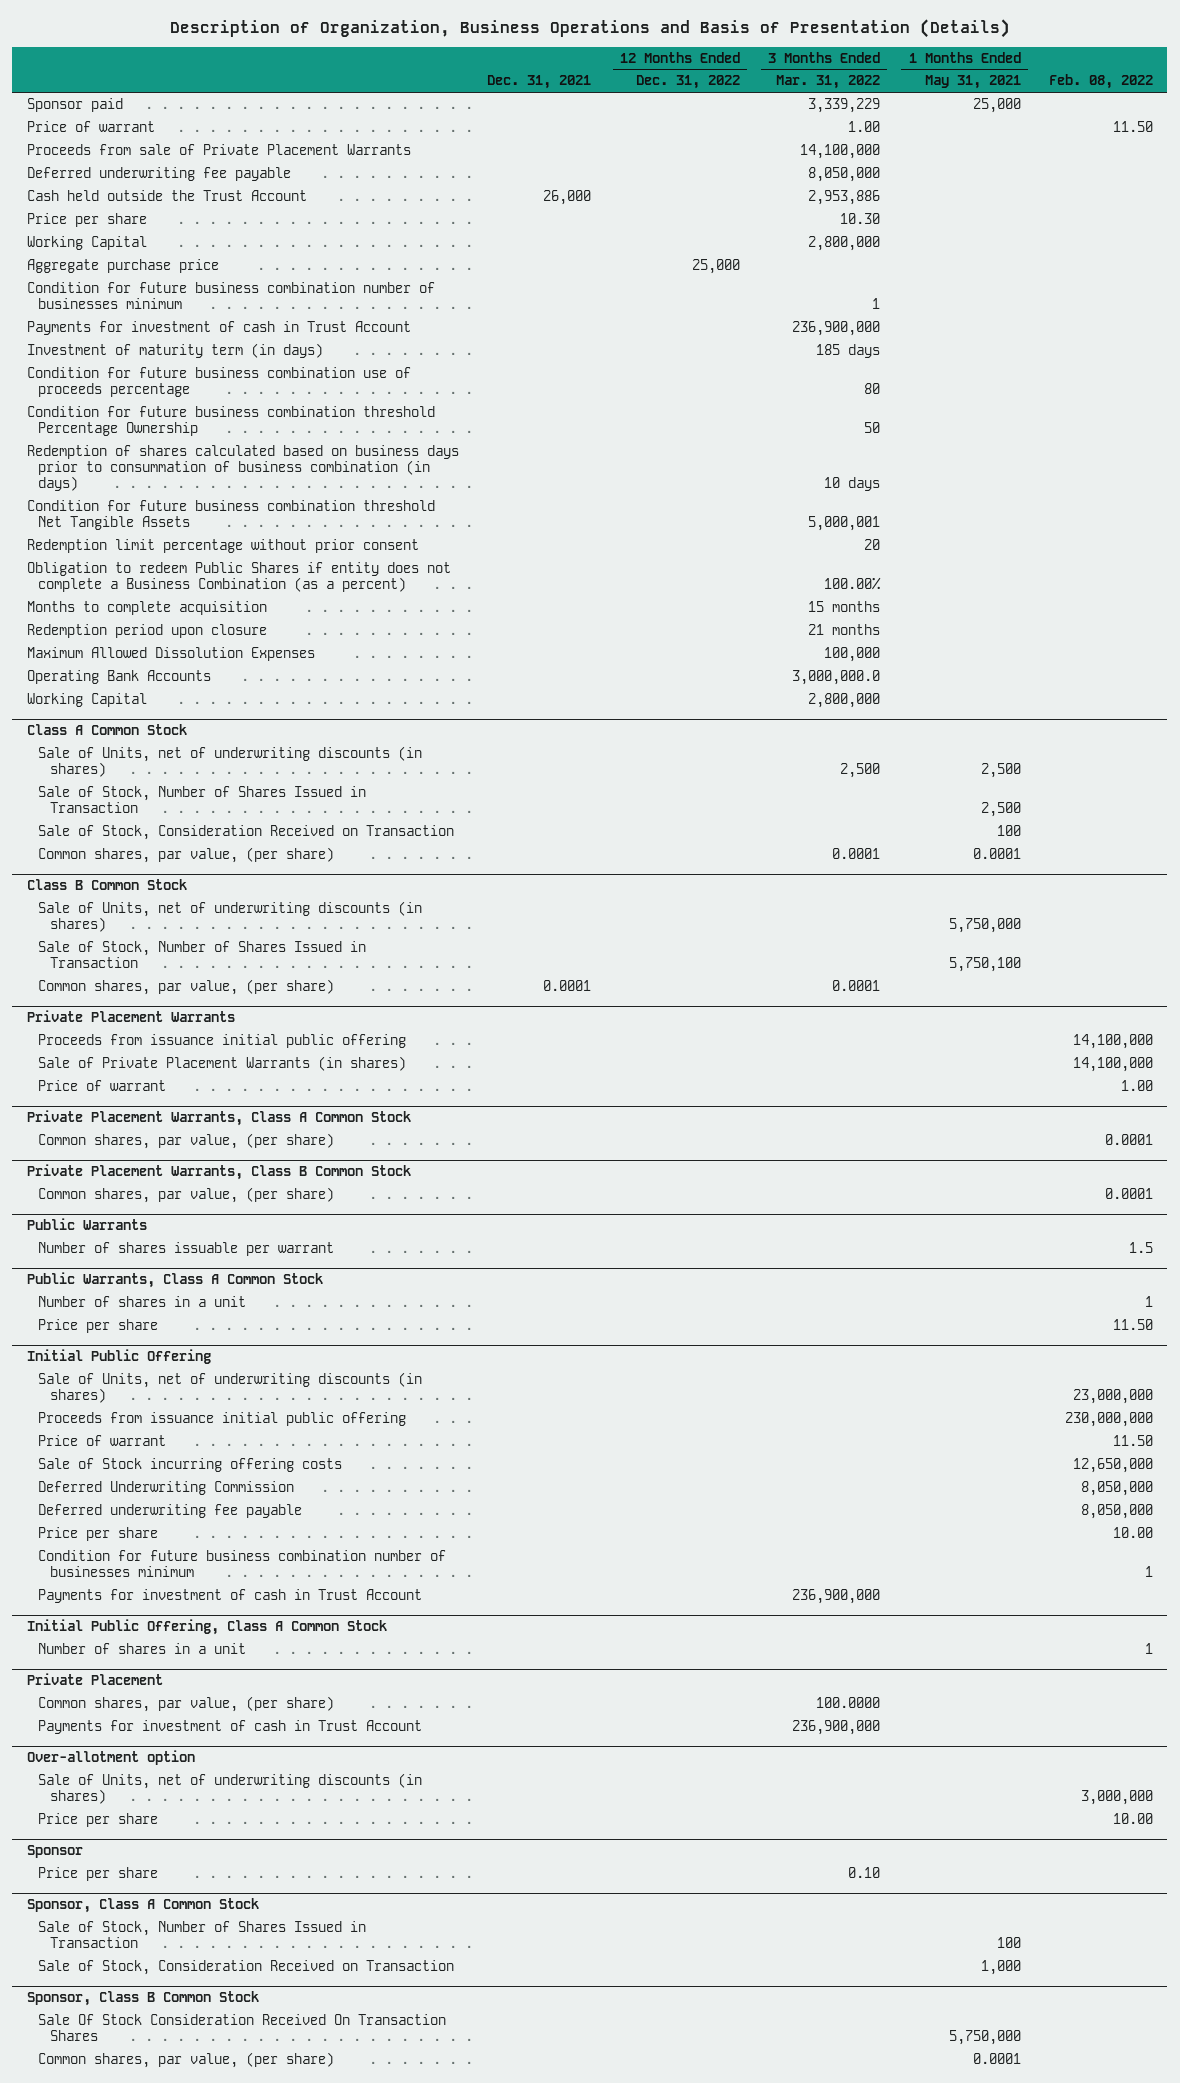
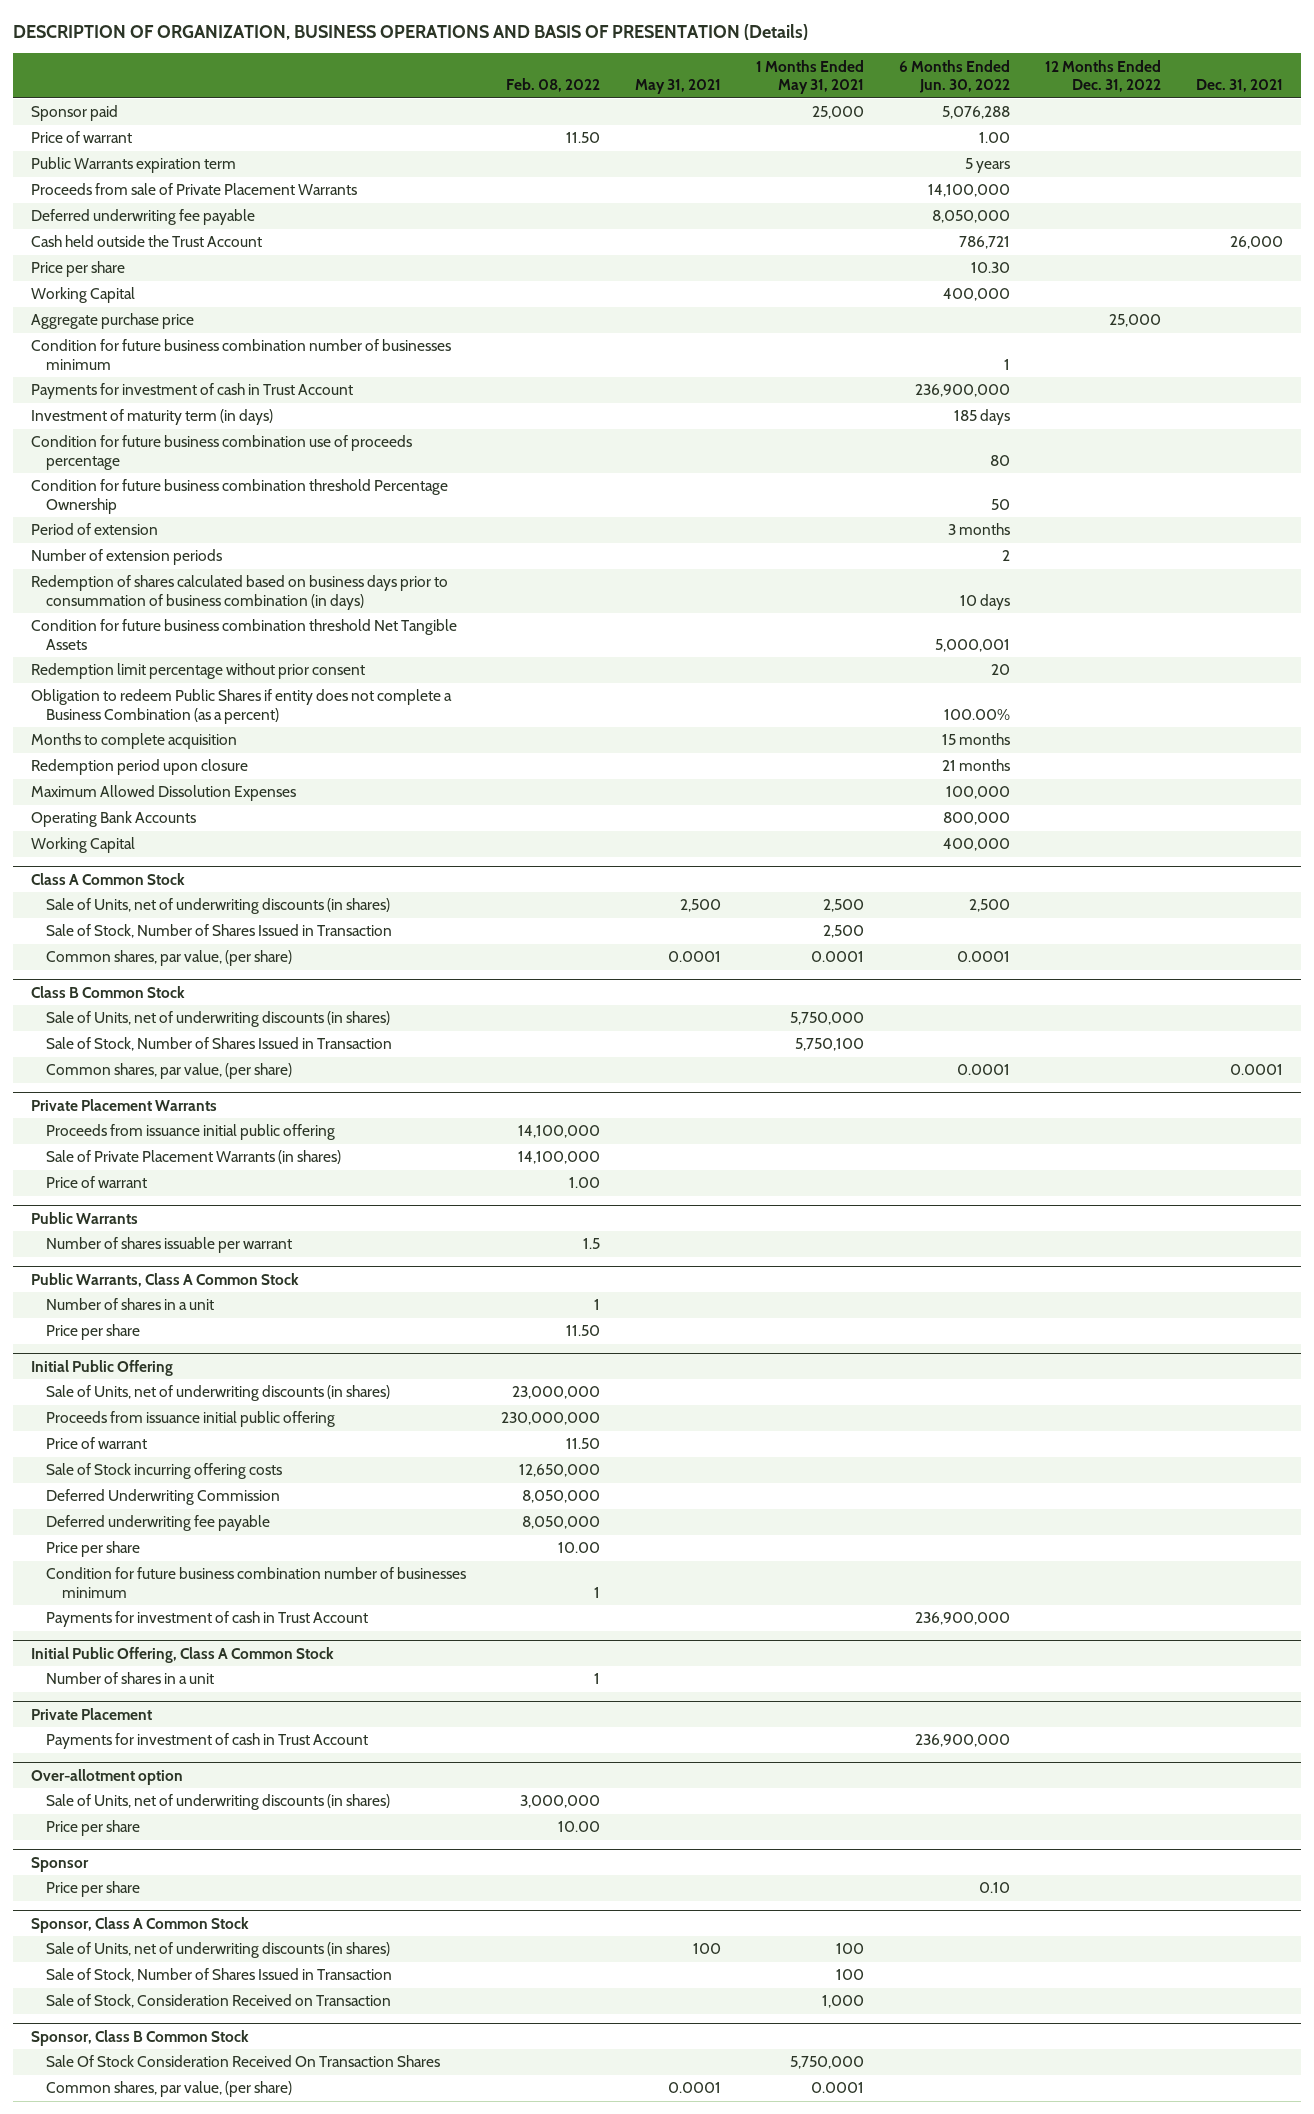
- Description of Organization, Business Operations and Basis of Presentation (Details)
+ DESCRIPTION OF ORGANIZATION, BUSINESS OPERATIONS AND BASIS OF PRESENTATION (Details)
- | Dec. 31, 2021 | 12 Months Ended Dec. 31, 2022 | 3 Months Ended Mar. 31, 2022 | 1 Months Ended May 31, 2021 | Feb. 08, 2022
+ | Feb. 08, 2022 | May 31, 2021 | 1 Months Ended May 31, 2021 | 6 Months Ended Jun. 30, 2022 | 12 Months Ended Dec. 31, 2022 | Dec. 31, 2021
+ Public Warrants expiration term | | | | 5 years | |
+ Period of extension | | | | 3 months | |
+ Number of extension periods | | | | 2 | |
@ Class A Common Stock
- Sale of Stock, Consideration Received on Transaction | | | | 100 |
- Private Placement Warrants, Class A Common Stock
- Common shares, par value, (per share) | | | | | 0.0001
- Private Placement Warrants, Class B Common Stock
- Common shares, par value, (per share) | | | | | 0.0001
@ Private Placement
- Common shares, par value, (per share) | | | 100.0000 | |
@ Sponsor, Class A Common Stock
+ Sale of Units, net of underwriting discounts (in shares) | | 100 | 100 | | |

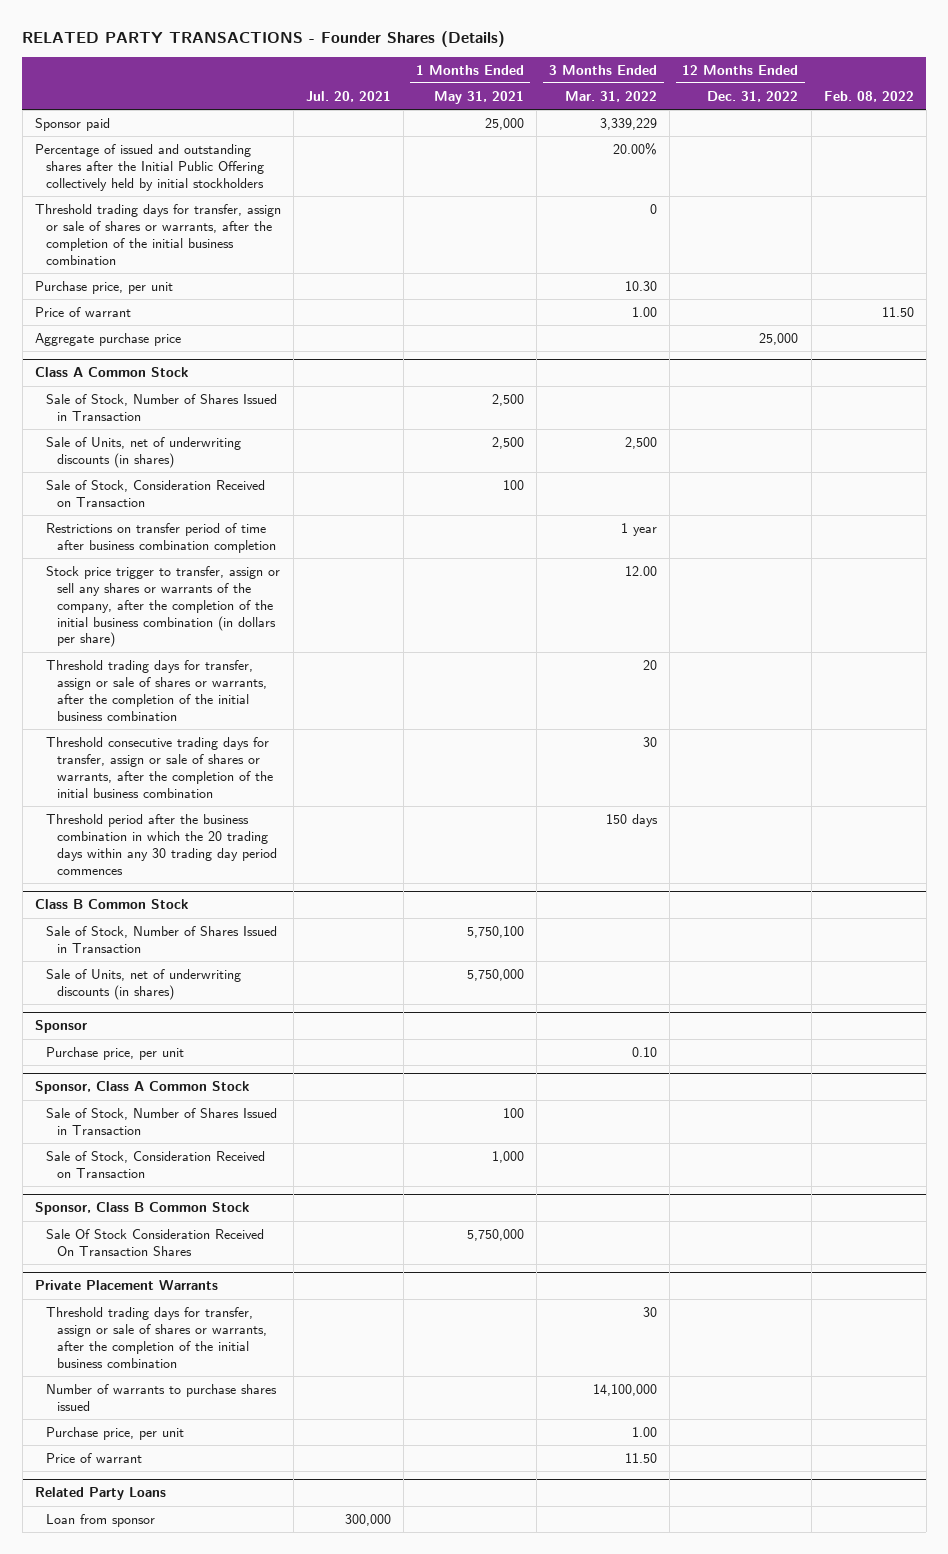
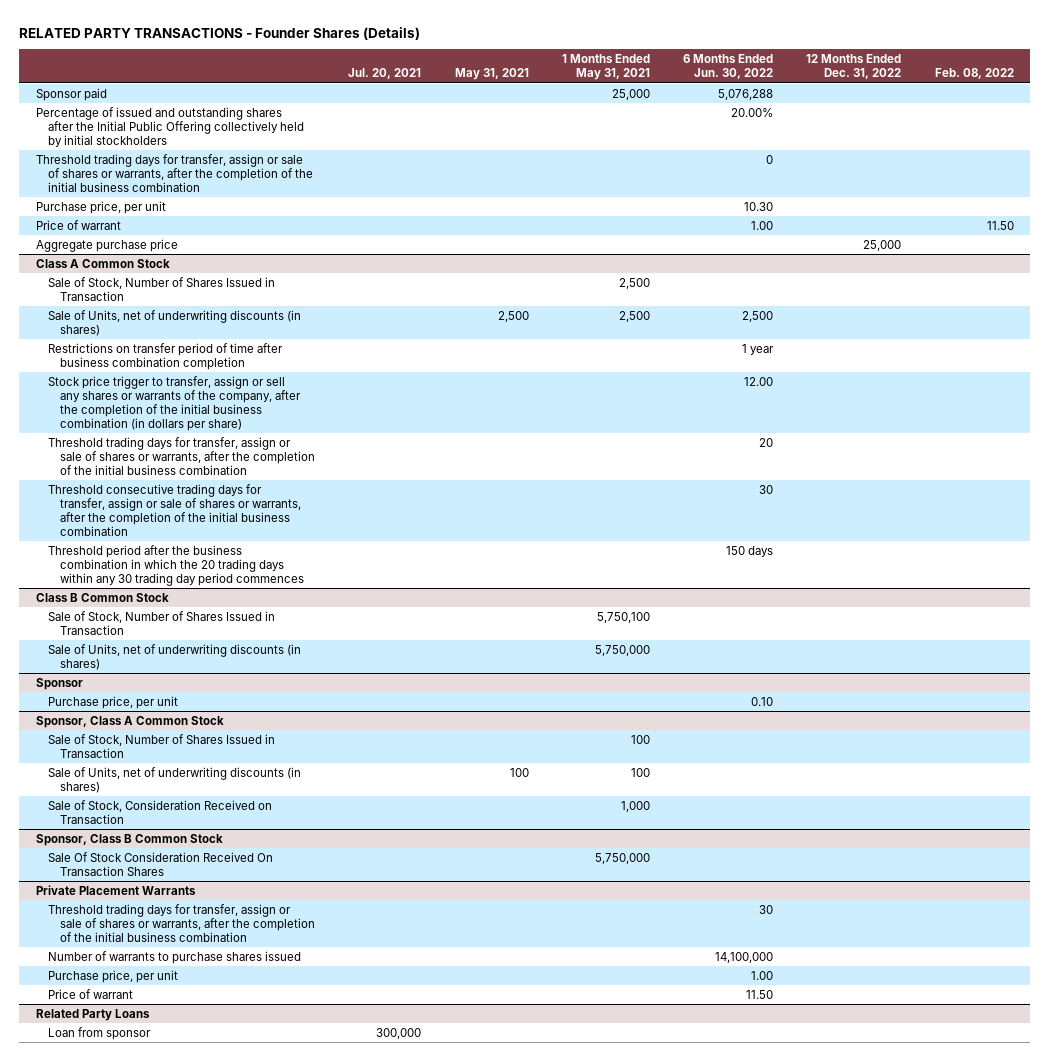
- | Jul. 20, 2021 | 1 Months Ended May 31, 2021 | 3 Months Ended Mar. 31, 2022 | 12 Months Ended Dec. 31, 2022 | Feb. 08, 2022
+ | Jul. 20, 2021 | May 31, 2021 | 1 Months Ended May 31, 2021 | 6 Months Ended Jun. 30, 2022 | 12 Months Ended Dec. 31, 2022 | Feb. 08, 2022
@ Class A Common Stock
- Sale of Stock, Consideration Received on Transaction | | 100 | | |
@ Sponsor, Class A Common Stock
+ Sale of Units, net of underwriting discounts (in shares) | | 100 | 100 | | |

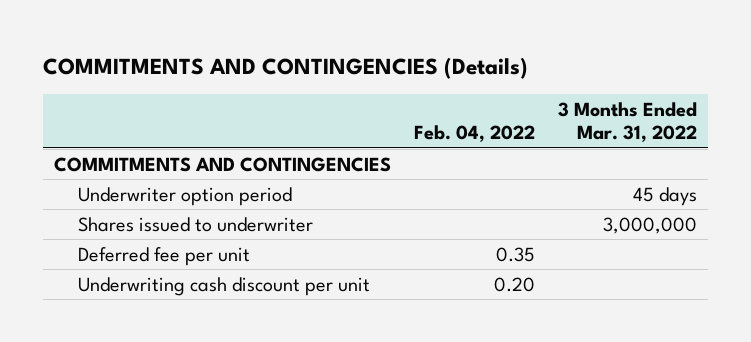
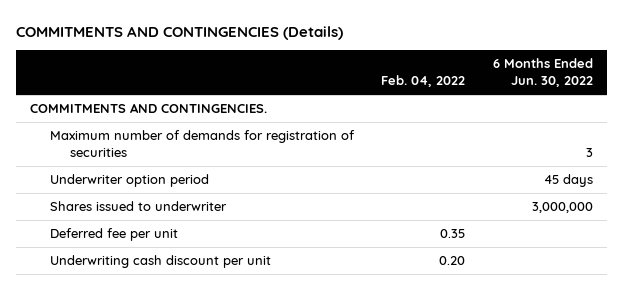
- | Feb. 04, 2022 | 3 Months Ended Mar. 31, 2022
+ | Feb. 04, 2022 | 6 Months Ended Jun. 30, 2022
- COMMITMENTS AND CONTINGENCIES
+ COMMITMENTS AND CONTINGENCIES.
+ Maximum number of demands for registration of securities | | 3

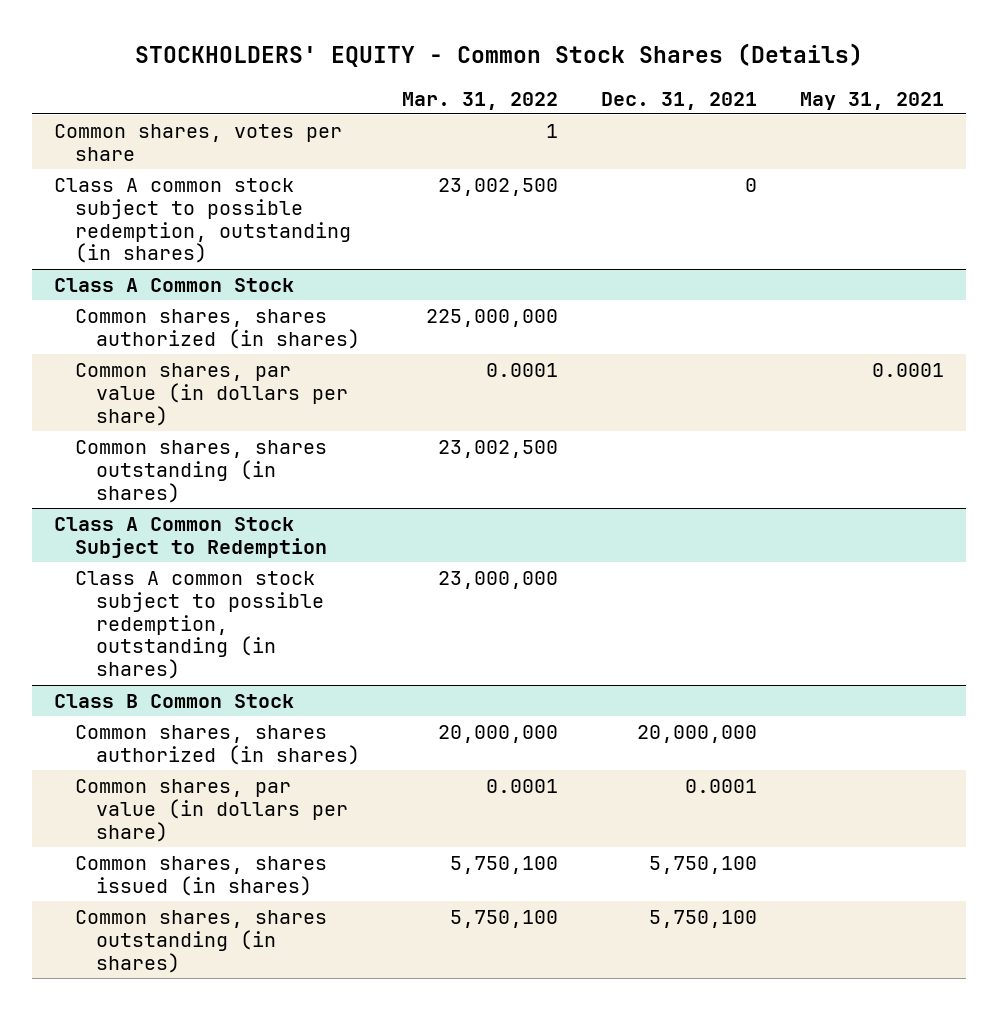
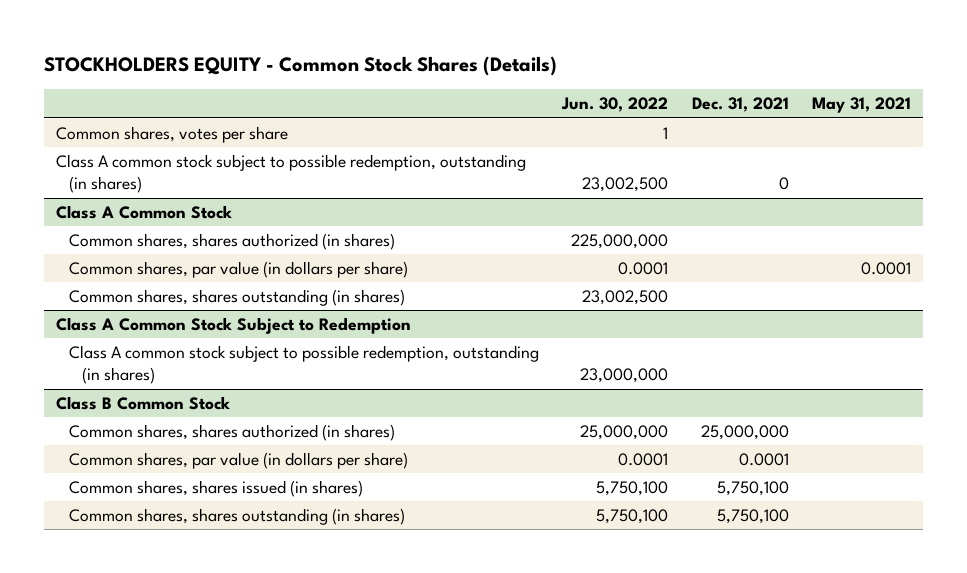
- STOCKHOLDERS' EQUITY - Common Stock Shares (Details)
+ STOCKHOLDERS EQUITY - Common Stock Shares (Details)
- | Mar. 31, 2022 | Dec. 31, 2021 | May 31, 2021
+ | Jun. 30, 2022 | Dec. 31, 2021 | May 31, 2021
@ Class B Common Stock
- Common shares, shares authorized (in shares) | 20,000,000 | 20,000,000 |
+ Common shares, shares authorized (in shares) | 25,000,000 | 25,000,000 |

